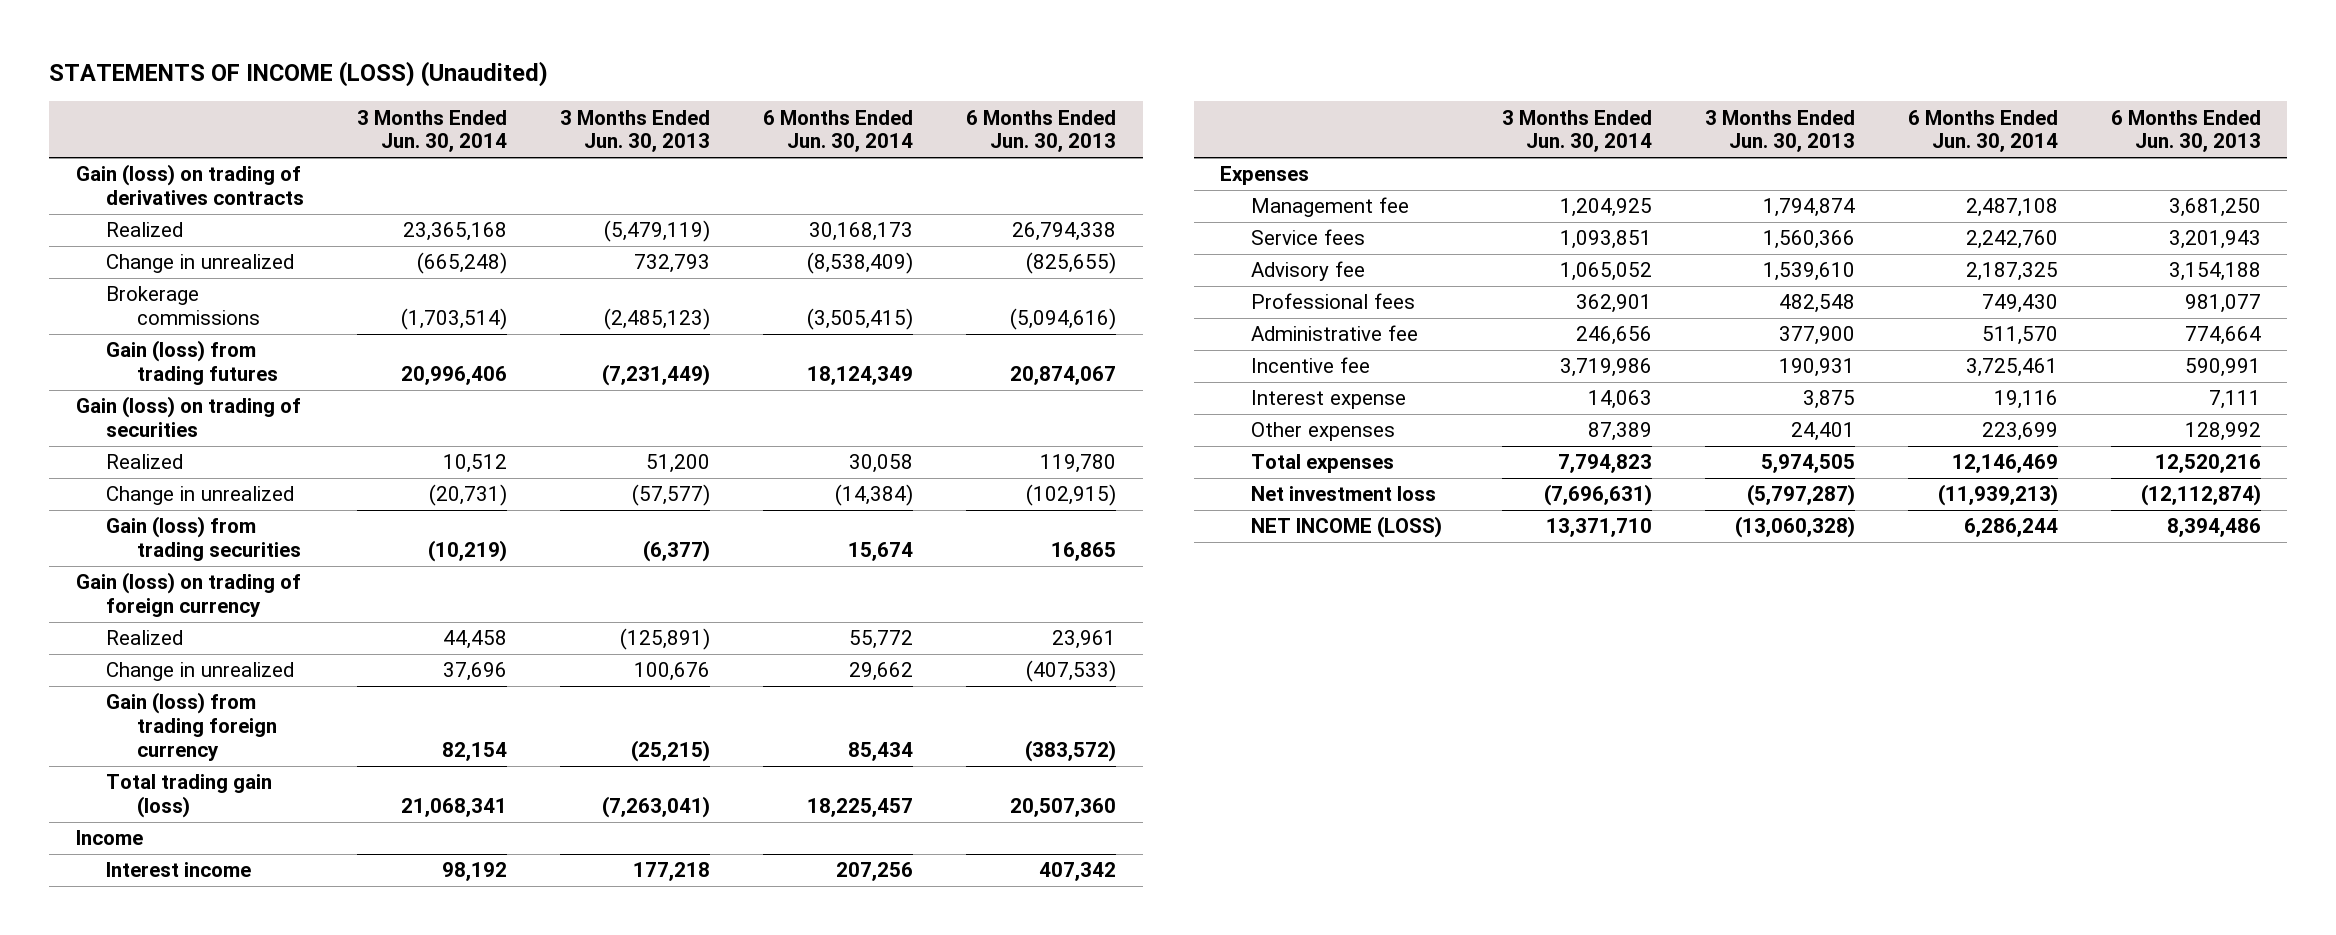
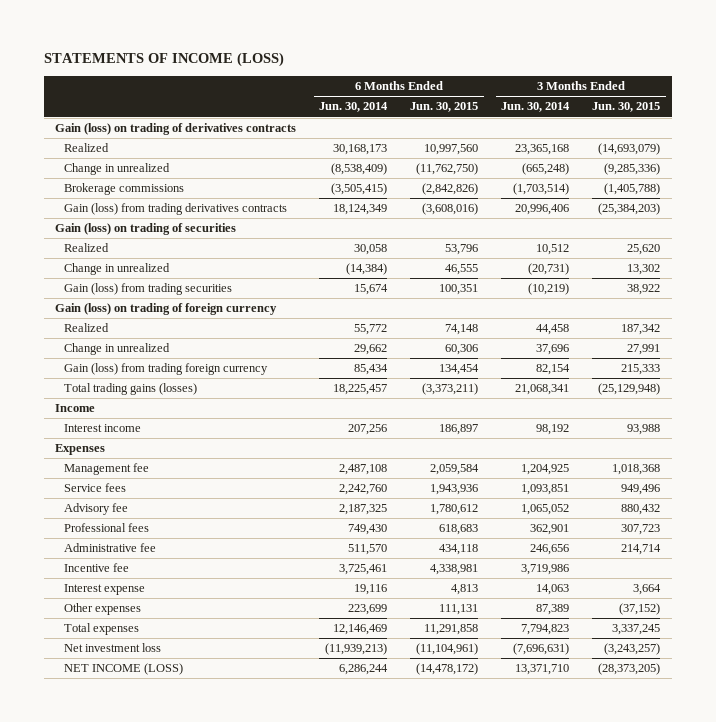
- STATEMENTS OF INCOME (LOSS) (Unaudited)
+ STATEMENTS OF INCOME (LOSS)
- | 3 Months Ended Jun. 30, 2014 | 3 Months Ended Jun. 30, 2013 | 6 Months Ended Jun. 30, 2014 | 6 Months Ended Jun. 30, 2013
+ | 6 Months Ended Jun. 30, 2014 | 6 Months Ended Jun. 30, 2015 | 3 Months Ended Jun. 30, 2014 | 3 Months Ended Jun. 30, 2015
- Gain (loss) from trading futures | 20,996,406 | (7,231,449) | 18,124,349 | 20,874,067
+ Gain (loss) from trading derivatives contracts | 18,124,349 | (3,608,016) | 20,996,406 | (25,384,203)
- Total trading gain (loss) | 21,068,341 | (7,263,041) | 18,225,457 | 20,507,360
+ Total trading gains (losses) | 18,225,457 | (3,373,211) | 21,068,341 | (25,129,948)

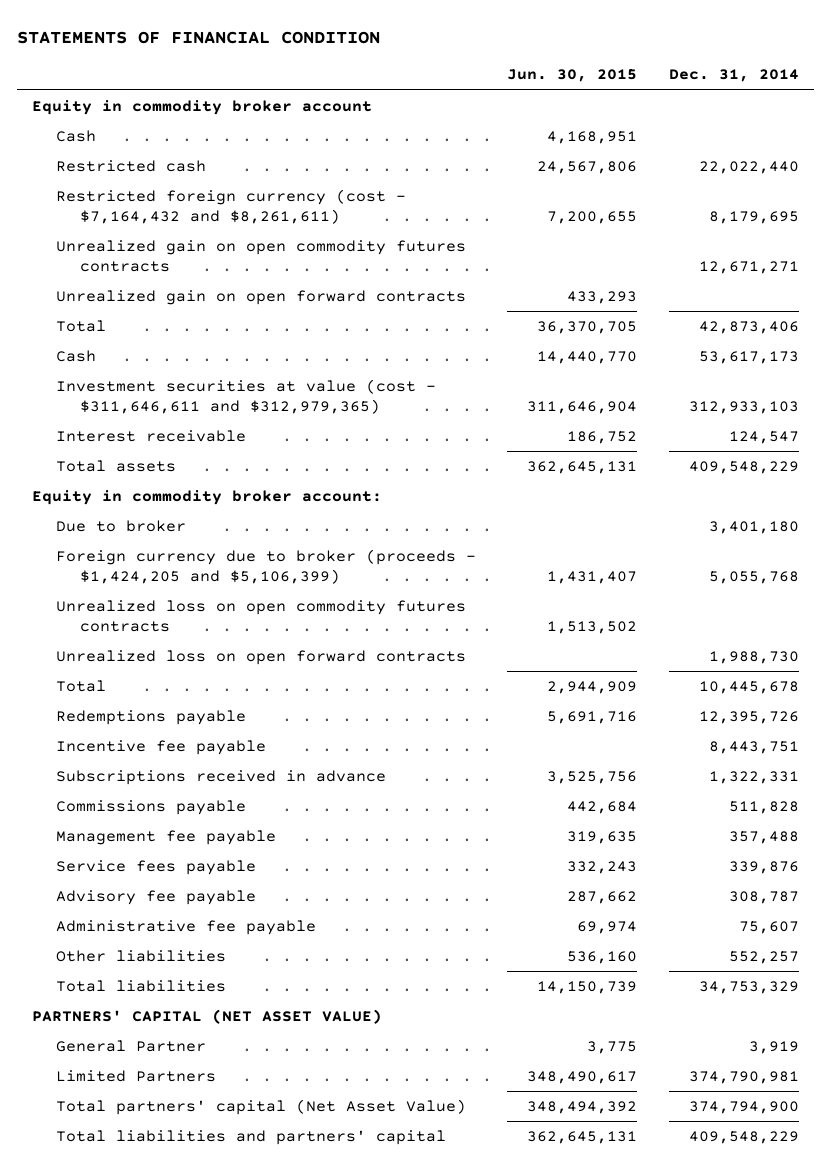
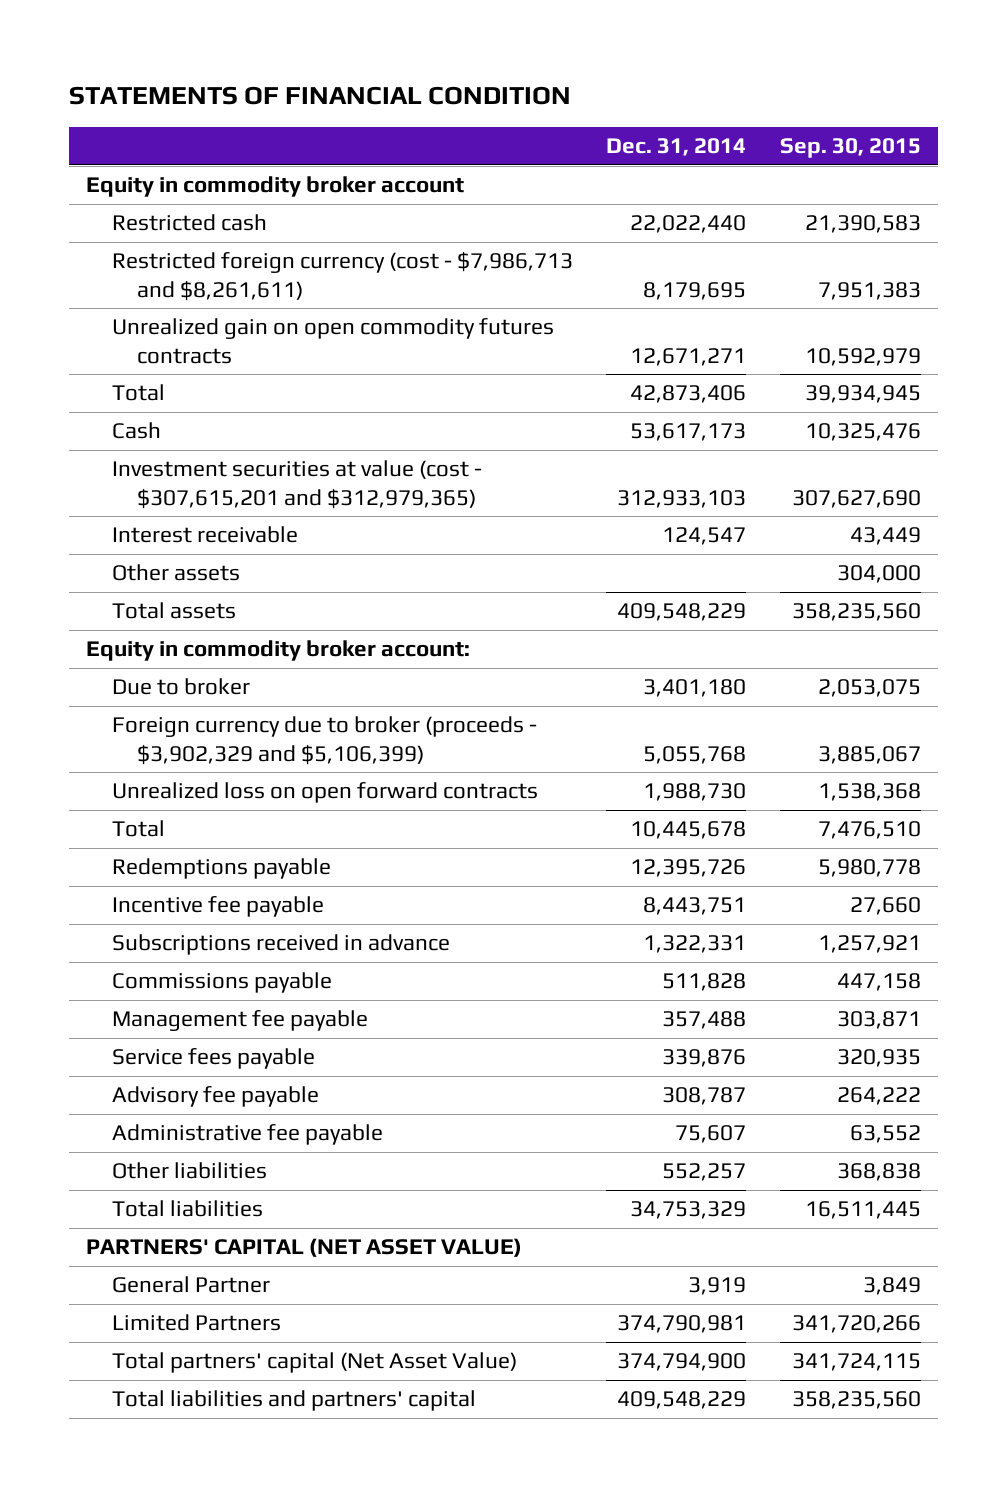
- | Jun. 30, 2015 | Dec. 31, 2014
+ | Dec. 31, 2014 | Sep. 30, 2015
- Cash | 4,168,951 |
- Restricted foreign currency (cost - $7,164,432 and $8,261,611) | 7,200,655 | 8,179,695
+ Restricted foreign currency (cost - $7,986,713 and $8,261,611) | 8,179,695 | 7,951,383
- Unrealized gain on open forward contracts | 433,293 |
- Investment securities at value (cost - $311,646,611 and $312,979,365) | 311,646,904 | 312,933,103
+ Investment securities at value (cost - $307,615,201 and $312,979,365) | 312,933,103 | 307,627,690
+ Other assets | | 304,000
- Foreign currency due to broker (proceeds - $1,424,205 and $5,106,399) | 1,431,407 | 5,055,768
- Unrealized loss on open commodity futures contracts | 1,513,502 |
+ Foreign currency due to broker (proceeds - $3,902,329 and $5,106,399) | 5,055,768 | 3,885,067

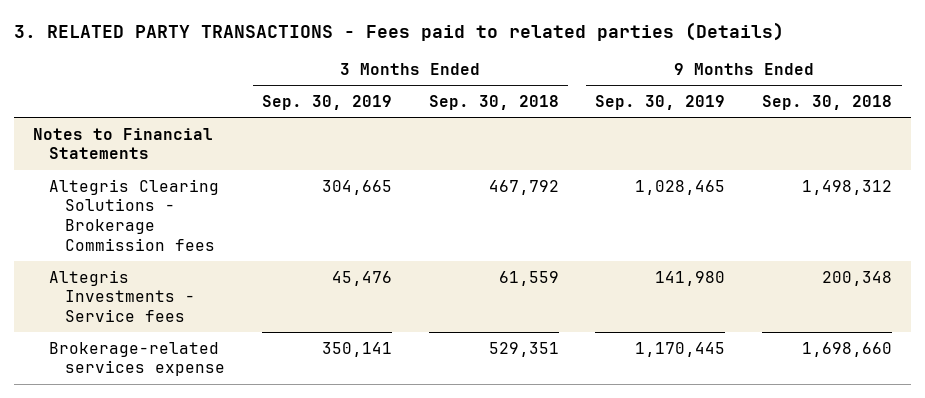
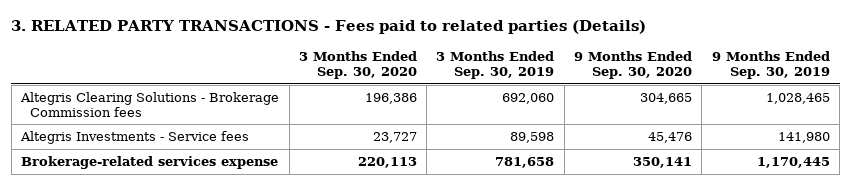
- | 3 Months Ended Sep. 30, 2019 | 3 Months Ended Sep. 30, 2018 | 9 Months Ended Sep. 30, 2019 | 9 Months Ended Sep. 30, 2018
+ | 3 Months Ended Sep. 30, 2020 | 3 Months Ended Sep. 30, 2019 | 9 Months Ended Sep. 30, 2020 | 9 Months Ended Sep. 30, 2019
- Notes to Financial Statements
- Altegris Clearing Solutions - Brokerage Commission fees | 304,665 | 467,792 | 1,028,465 | 1,498,312
- Altegris Investments - Service fees | 45,476 | 61,559 | 141,980 | 200,348
- Brokerage-related services expense | 350,141 | 529,351 | 1,170,445 | 1,698,660
+ Altegris Clearing Solutions - Brokerage Commission fees | 196,386 | 692,060 | 304,665 | 1,028,465
+ Altegris Investments - Service fees | 23,727 | 89,598 | 45,476 | 141,980
+ Brokerage-related services expense | 220,113 | 781,658 | 350,141 | 1,170,445

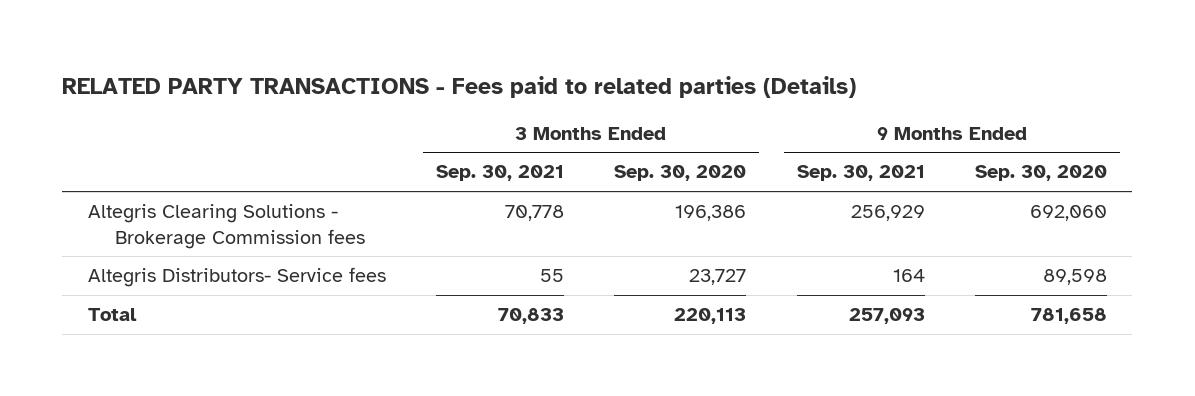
- 3. RELATED PARTY TRANSACTIONS - Fees paid to related parties (Details)
+ RELATED PARTY TRANSACTIONS - Fees paid to related parties (Details)
- | 3 Months Ended Sep. 30, 2020 | 3 Months Ended Sep. 30, 2019 | 9 Months Ended Sep. 30, 2020 | 9 Months Ended Sep. 30, 2019
+ | 3 Months Ended Sep. 30, 2021 | 3 Months Ended Sep. 30, 2020 | 9 Months Ended Sep. 30, 2021 | 9 Months Ended Sep. 30, 2020
- Altegris Clearing Solutions - Brokerage Commission fees | 196,386 | 692,060 | 304,665 | 1,028,465
- Altegris Investments - Service fees | 23,727 | 89,598 | 45,476 | 141,980
- Brokerage-related services expense | 220,113 | 781,658 | 350,141 | 1,170,445
+ Altegris Clearing Solutions - Brokerage Commission fees | 70,778 | 196,386 | 256,929 | 692,060
+ Altegris Distributors- Service fees | 55 | 23,727 | 164 | 89,598
+ Total | 70,833 | 220,113 | 257,093 | 781,658

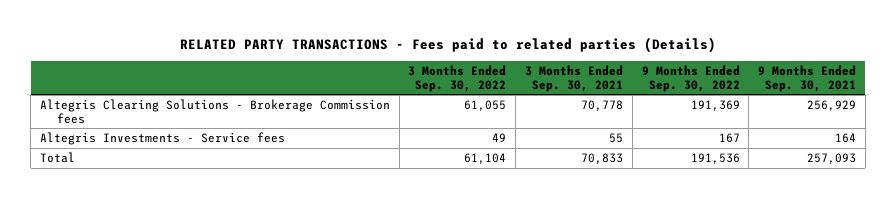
- | 3 Months Ended Sep. 30, 2021 | 3 Months Ended Sep. 30, 2020 | 9 Months Ended Sep. 30, 2021 | 9 Months Ended Sep. 30, 2020
+ | 3 Months Ended Sep. 30, 2022 | 3 Months Ended Sep. 30, 2021 | 9 Months Ended Sep. 30, 2022 | 9 Months Ended Sep. 30, 2021
- Altegris Distributors- Service fees | 55 | 23,727 | 164 | 89,598
+ Altegris Investments - Service fees | 49 | 55 | 167 | 164

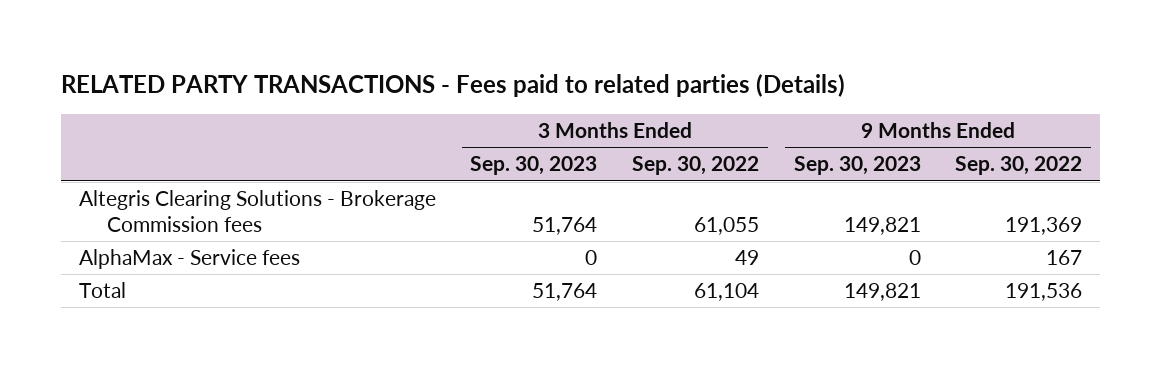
- | 3 Months Ended Sep. 30, 2022 | 3 Months Ended Sep. 30, 2021 | 9 Months Ended Sep. 30, 2022 | 9 Months Ended Sep. 30, 2021
+ | 3 Months Ended Sep. 30, 2023 | 3 Months Ended Sep. 30, 2022 | 9 Months Ended Sep. 30, 2023 | 9 Months Ended Sep. 30, 2022
- Altegris Investments - Service fees | 49 | 55 | 167 | 164
+ AlphaMax - Service fees | 0 | 49 | 0 | 167

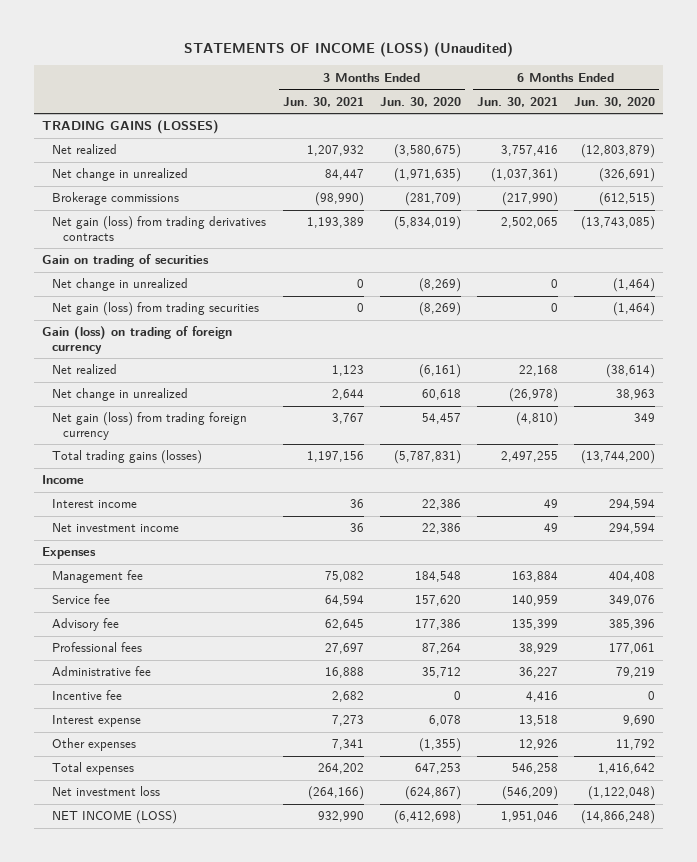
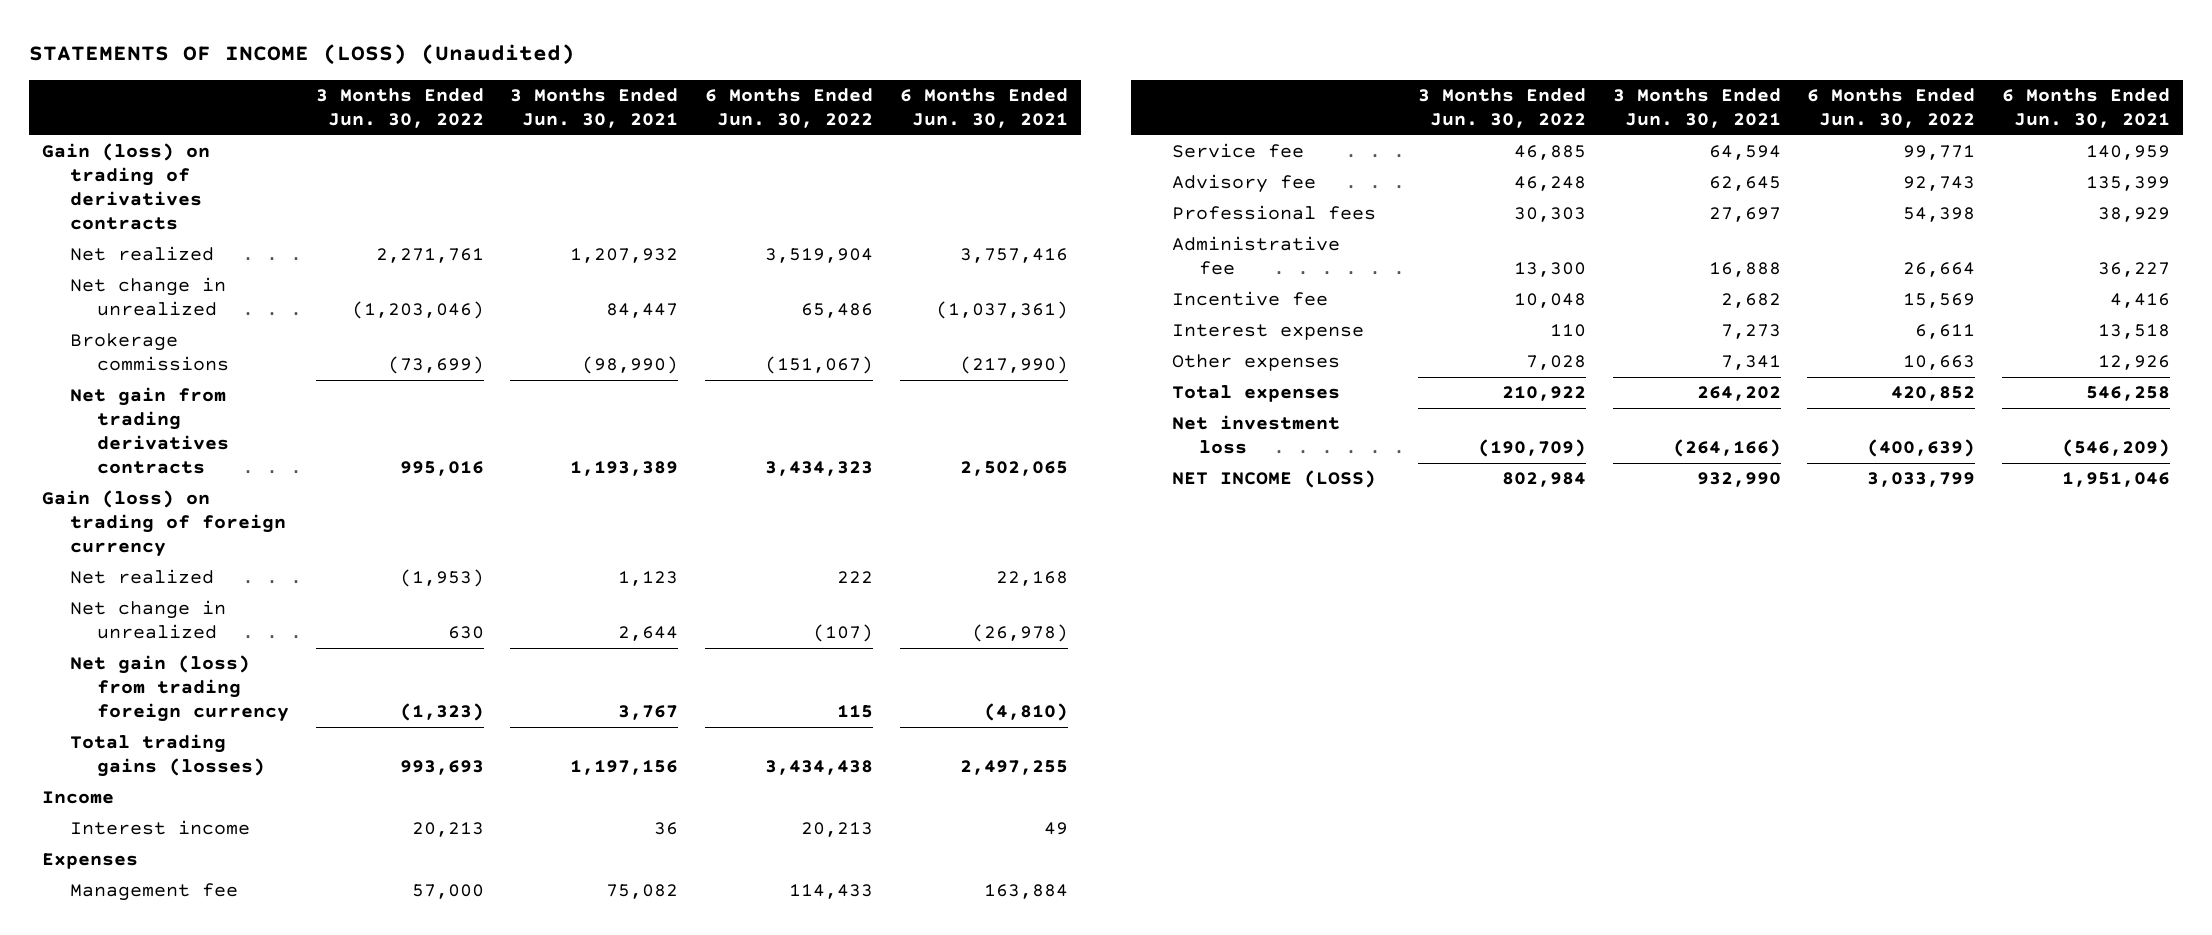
- | 3 Months Ended Jun. 30, 2021 | 3 Months Ended Jun. 30, 2020 | 6 Months Ended Jun. 30, 2021 | 6 Months Ended Jun. 30, 2020
+ | 3 Months Ended Jun. 30, 2022 | 3 Months Ended Jun. 30, 2021 | 6 Months Ended Jun. 30, 2022 | 6 Months Ended Jun. 30, 2021
- TRADING GAINS (LOSSES)
+ Gain (loss) on trading of derivatives contracts
- Net gain (loss) from trading derivatives contracts | 1,193,389 | (5,834,019) | 2,502,065 | (13,743,085)
- Gain on trading of securities
- Net change in unrealized | 0 | (8,269) | 0 | (1,464)
- Net gain (loss) from trading securities | 0 | (8,269) | 0 | (1,464)
+ Net gain from trading derivatives contracts | 995,016 | 1,193,389 | 3,434,323 | 2,502,065
- Net investment income | 36 | 22,386 | 49 | 294,594

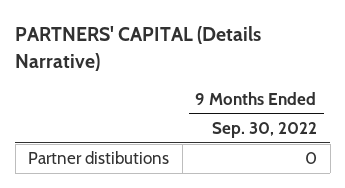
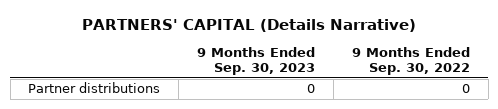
- | 9 Months Ended Sep. 30, 2022
+ | 9 Months Ended Sep. 30, 2023 | 9 Months Ended Sep. 30, 2022
- Partner distibutions | 0
+ Partner distributions | 0 | 0

